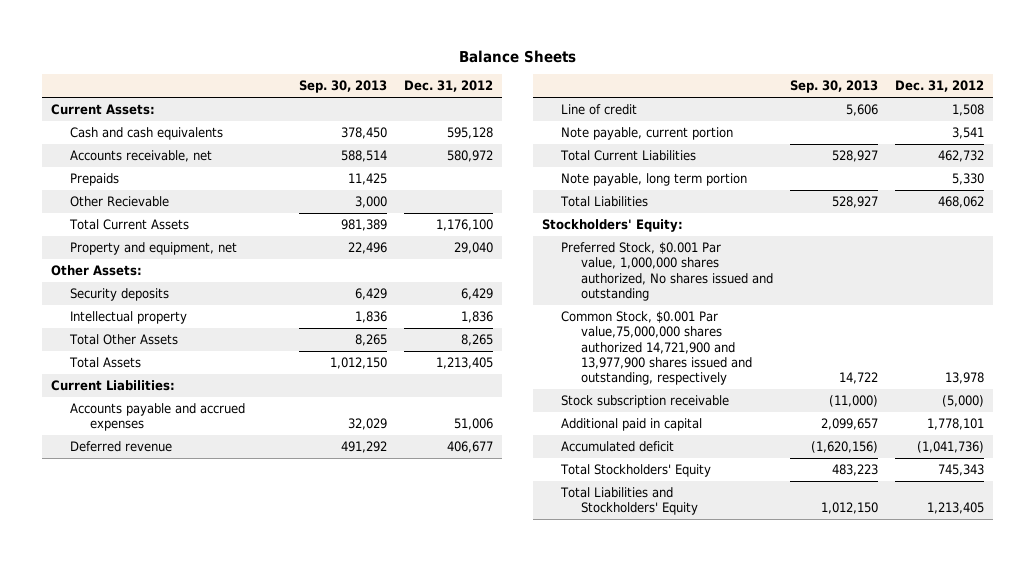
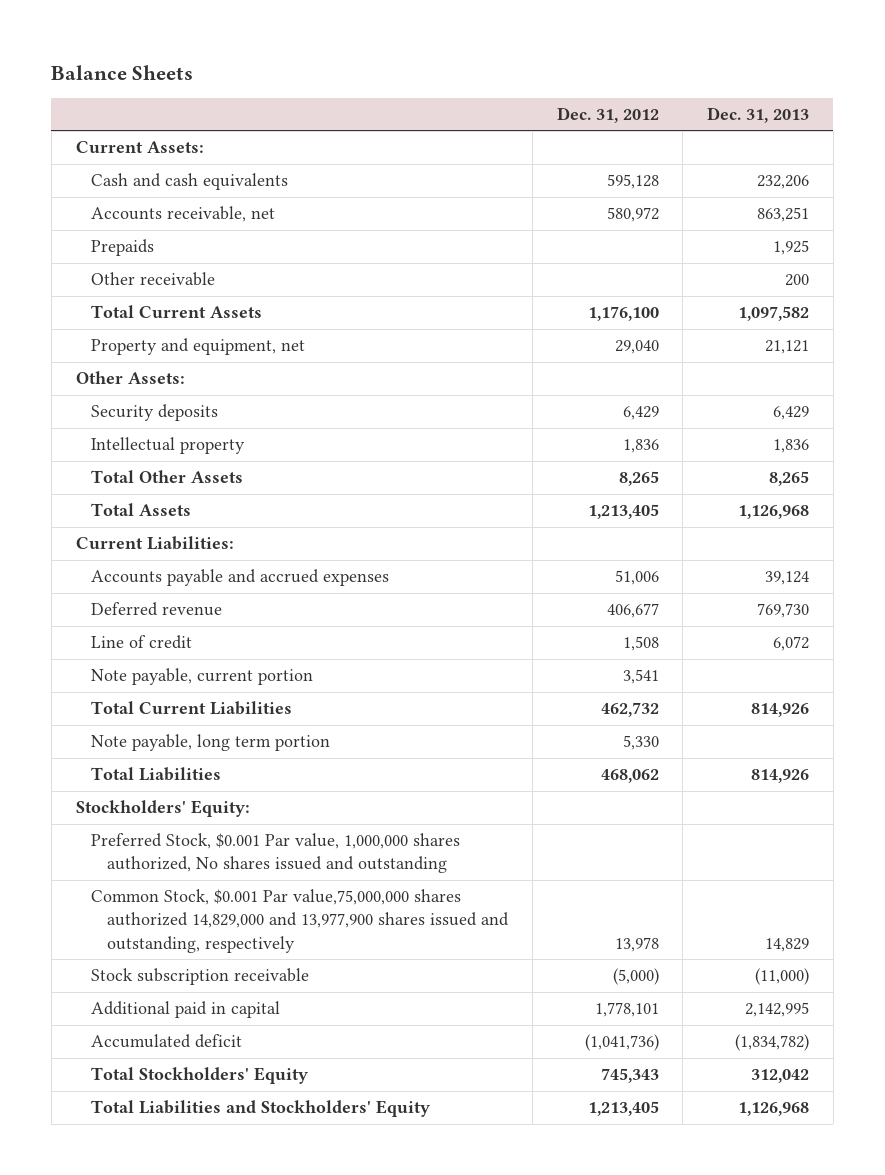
- | Sep. 30, 2013 | Dec. 31, 2012
+ | Dec. 31, 2012 | Dec. 31, 2013
- Other Recievable | 3,000 |
+ Other receivable | | 200
- Common Stock, $0.001 Par value,75,000,000 shares authorized 14,721,900 and 13,977,900 shares issued and outstanding, respectively | 14,722 | 13,978
+ Common Stock, $0.001 Par value,75,000,000 shares authorized 14,829,000 and 13,977,900 shares issued and outstanding, respectively | 13,978 | 14,829

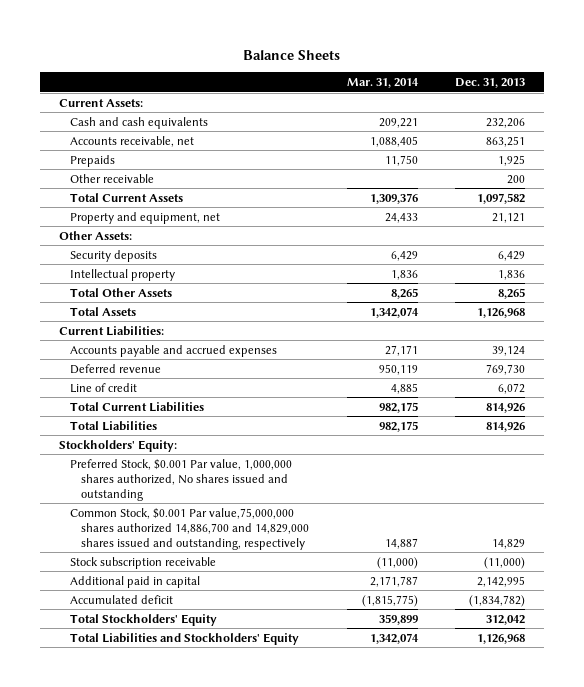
- | Dec. 31, 2012 | Dec. 31, 2013
+ | Mar. 31, 2014 | Dec. 31, 2013
- Note payable, current portion | 3,541 |
- Note payable, long term portion | 5,330 |
- Common Stock, $0.001 Par value,75,000,000 shares authorized 14,829,000 and 13,977,900 shares issued and outstanding, respectively | 13,978 | 14,829
+ Common Stock, $0.001 Par value,75,000,000 shares authorized 14,886,700 and 14,829,000 shares issued and outstanding, respectively | 14,887 | 14,829

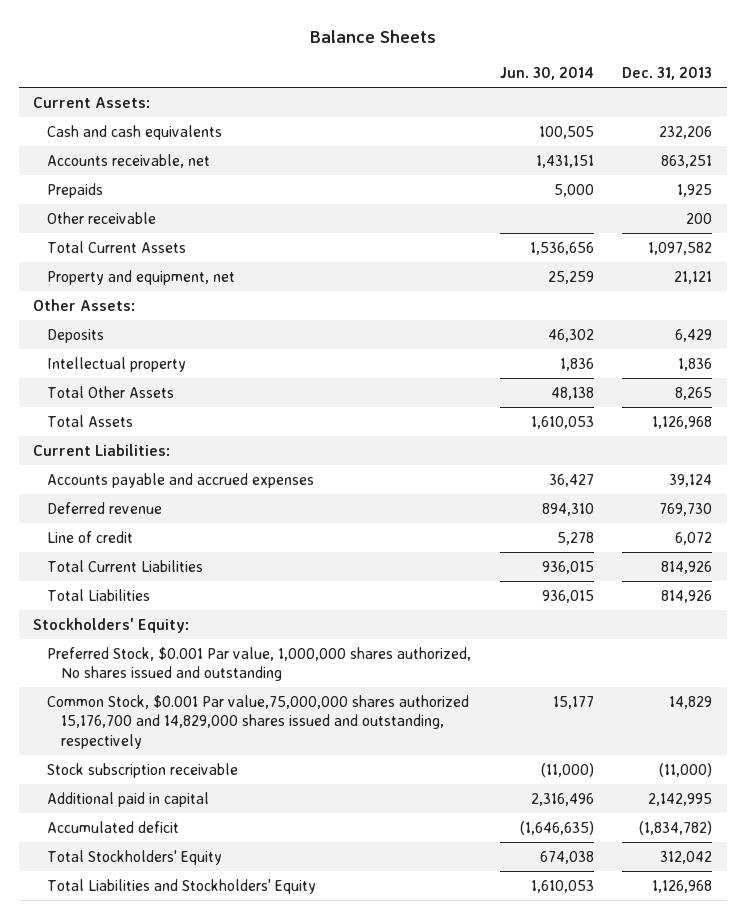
- | Mar. 31, 2014 | Dec. 31, 2013
+ | Jun. 30, 2014 | Dec. 31, 2013
- Security deposits | 6,429 | 6,429
+ Deposits | 46,302 | 6,429
- Common Stock, $0.001 Par value,75,000,000 shares authorized 14,886,700 and 14,829,000 shares issued and outstanding, respectively | 14,887 | 14,829
+ Common Stock, $0.001 Par value,75,000,000 shares authorized 15,176,700 and 14,829,000 shares issued and outstanding, respectively | 15,177 | 14,829

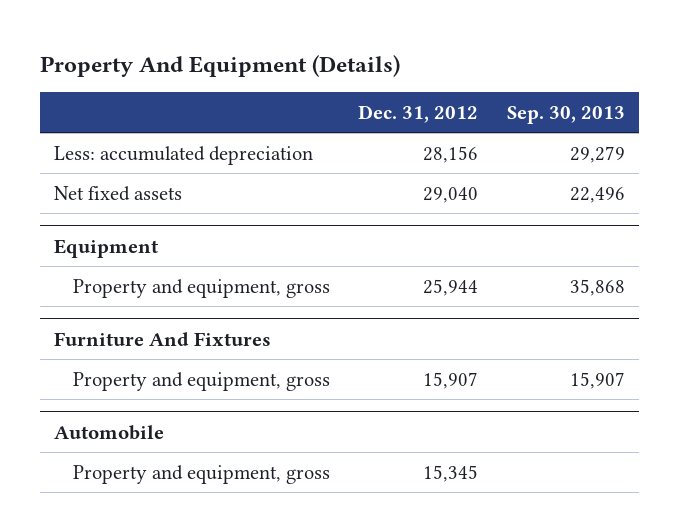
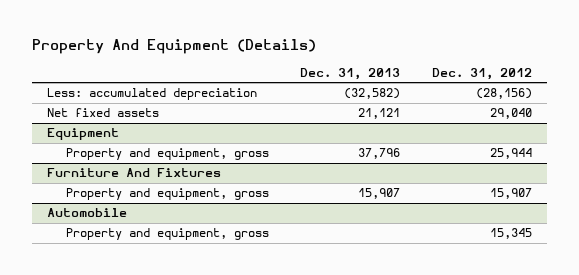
- | Dec. 31, 2012 | Sep. 30, 2013
+ | Dec. 31, 2013 | Dec. 31, 2012
- Less: accumulated depreciation | 28,156 | 29,279
+ Less: accumulated depreciation | (32,582) | (28,156)

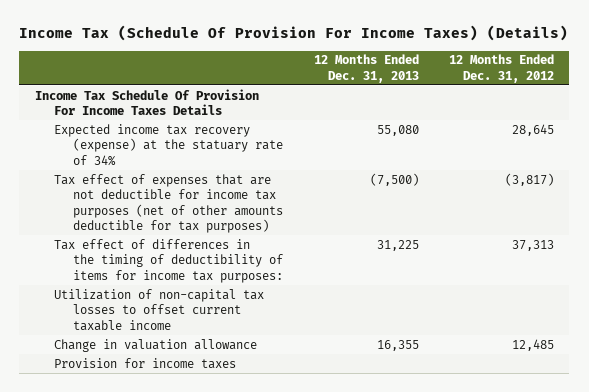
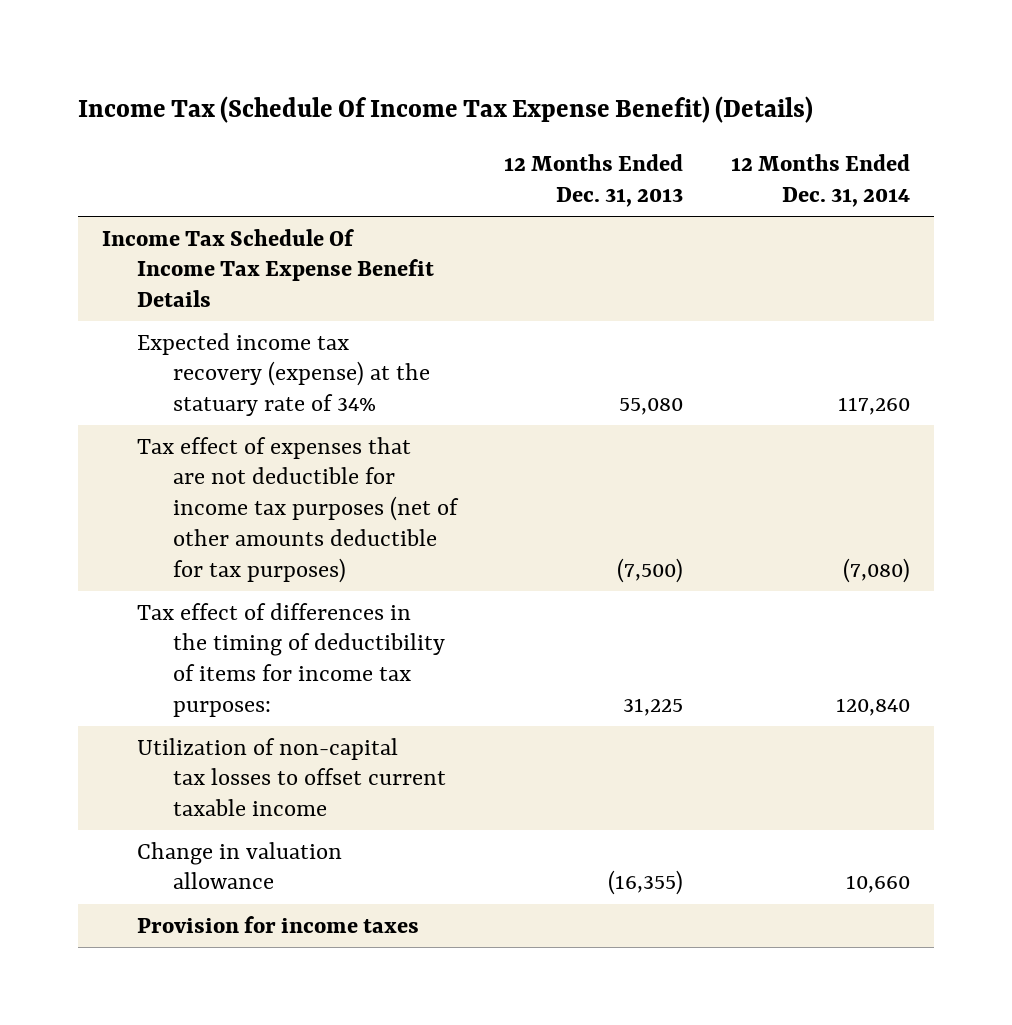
- Income Tax (Schedule Of Provision For Income Taxes) (Details)
+ Income Tax (Schedule Of Income Tax Expense Benefit) (Details)
- | 12 Months Ended Dec. 31, 2013 | 12 Months Ended Dec. 31, 2012
+ | 12 Months Ended Dec. 31, 2013 | 12 Months Ended Dec. 31, 2014
- Income Tax Schedule Of Provision For Income Taxes Details
+ Income Tax Schedule Of Income Tax Expense Benefit Details
- Change in valuation allowance | 16,355 | 12,485
+ Change in valuation allowance | (16,355) | 10,660

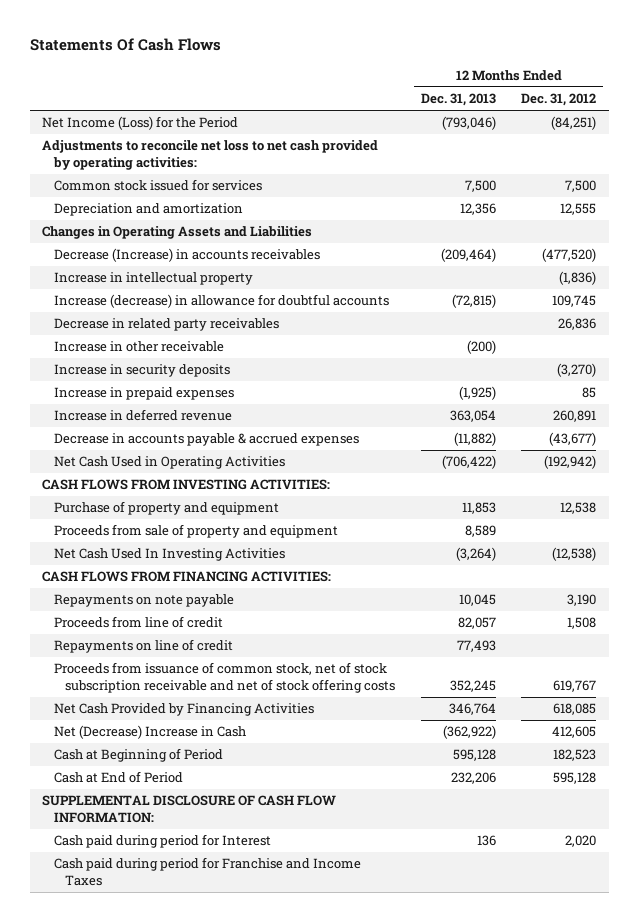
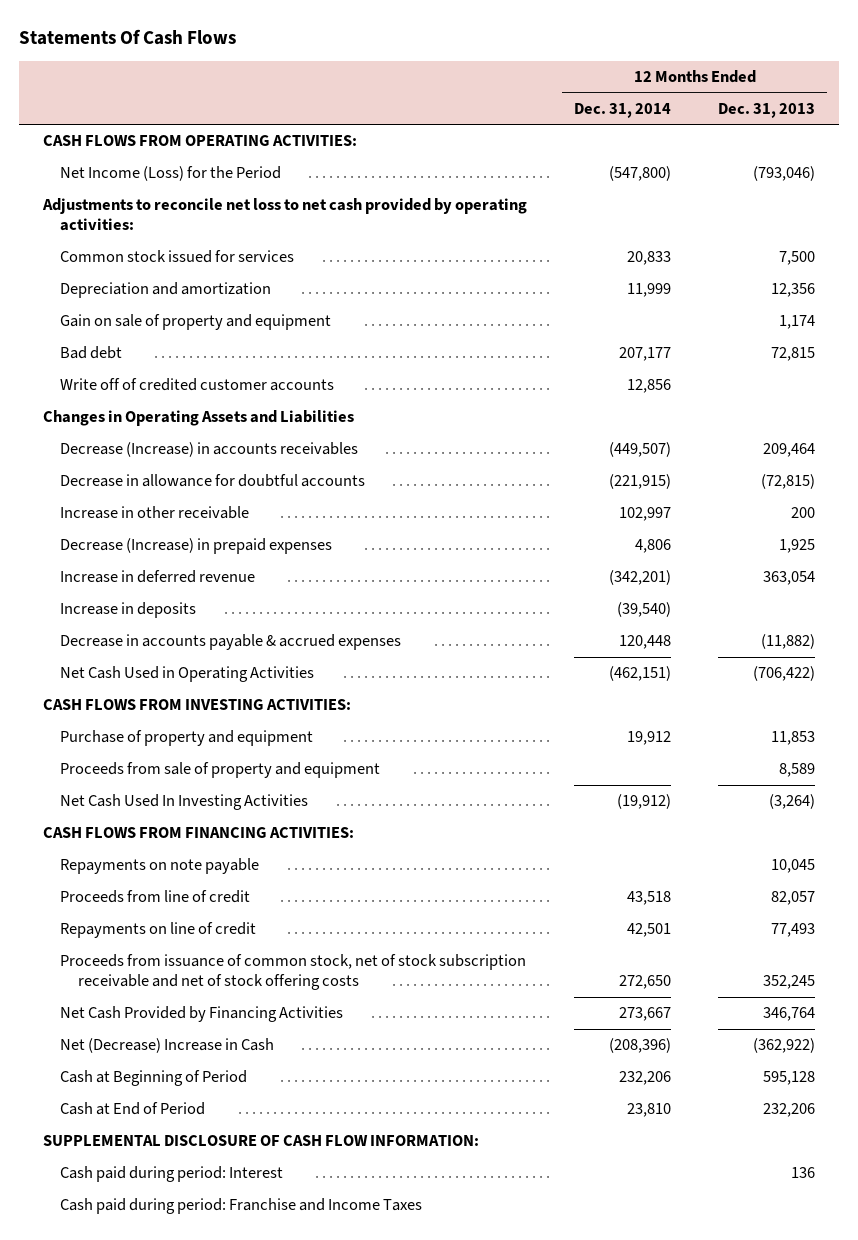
- | 12 Months Ended Dec. 31, 2013 | 12 Months Ended Dec. 31, 2012
+ | 12 Months Ended Dec. 31, 2014 | 12 Months Ended Dec. 31, 2013
+ CASH FLOWS FROM OPERATING ACTIVITIES:
+ Gain on sale of property and equipment | | 1,174
+ Bad debt | 207,177 | 72,815
+ Write off of credited customer accounts | 12,856 |
- Decrease (Increase) in accounts receivables | (209,464) | (477,520)
- Increase in intellectual property | | (1,836)
- Increase (decrease) in allowance for doubtful accounts | (72,815) | 109,745
- Decrease in related party receivables | | 26,836
- Increase in other receivable | (200) |
- Increase in security deposits | | (3,270)
- Increase in prepaid expenses | (1,925) | 85
+ Decrease (Increase) in accounts receivables | (449,507) | 209,464
+ Decrease in allowance for doubtful accounts | (221,915) | (72,815)
+ Increase in other receivable | 102,997 | 200
+ Decrease (Increase) in prepaid expenses | 4,806 | 1,925
+ Increase in deposits | (39,540) |
- Cash paid during period for Interest | 136 | 2,020
- Cash paid during period for Franchise and Income Taxes
+ Cash paid during period: Interest | | 136
+ Cash paid during period: Franchise and Income Taxes

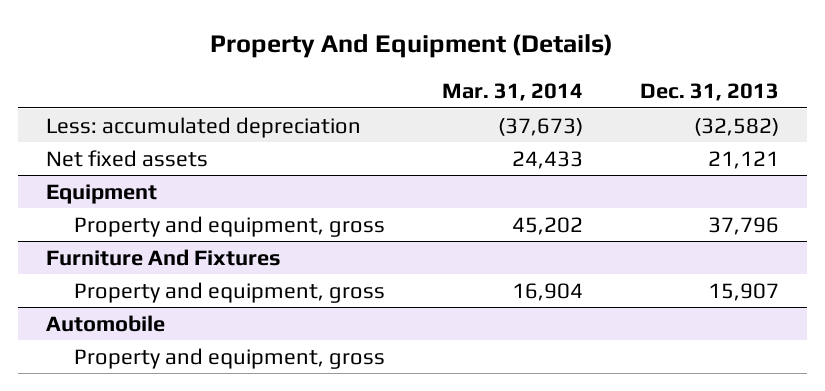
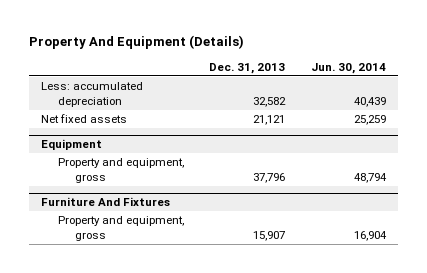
- | Mar. 31, 2014 | Dec. 31, 2013
+ | Dec. 31, 2013 | Jun. 30, 2014
- Less: accumulated depreciation | (37,673) | (32,582)
+ Less: accumulated depreciation | 32,582 | 40,439
- Automobile
- Property and equipment, gross

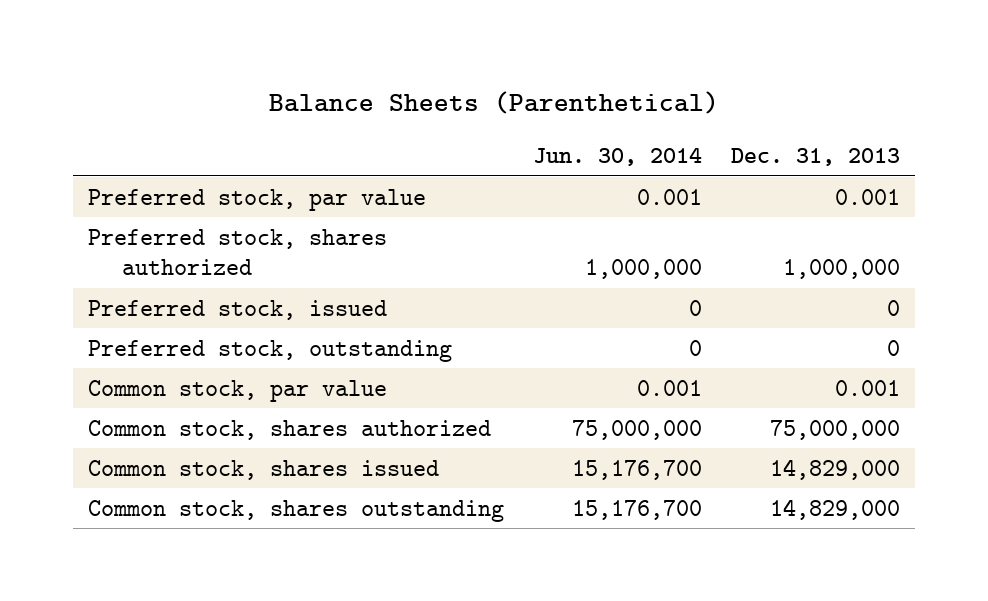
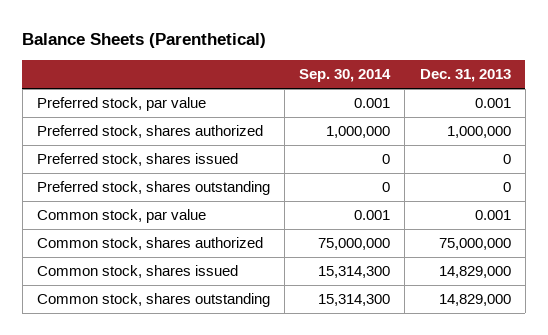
- | Jun. 30, 2014 | Dec. 31, 2013
+ | Sep. 30, 2014 | Dec. 31, 2013
- Preferred stock, issued | 0 | 0
- Preferred stock, outstanding | 0 | 0
+ Preferred stock, shares issued | 0 | 0
+ Preferred stock, shares outstanding | 0 | 0

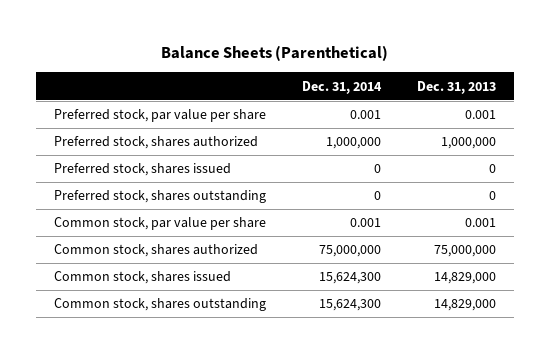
- | Sep. 30, 2014 | Dec. 31, 2013
+ | Dec. 31, 2014 | Dec. 31, 2013
- Preferred stock, par value | 0.001 | 0.001
+ Preferred stock, par value per share | 0.001 | 0.001
- Common stock, par value | 0.001 | 0.001
+ Common stock, par value per share | 0.001 | 0.001

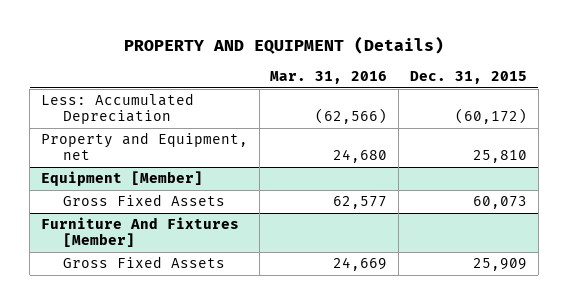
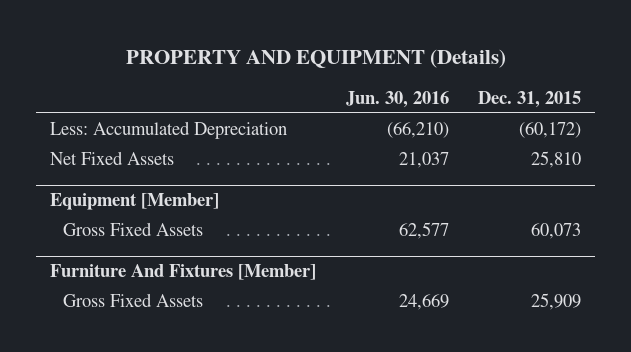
- | Mar. 31, 2016 | Dec. 31, 2015
+ | Jun. 30, 2016 | Dec. 31, 2015
- Property and Equipment, net | 24,680 | 25,810
+ Net Fixed Assets | 21,037 | 25,810

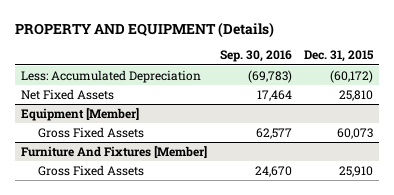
- | Jun. 30, 2016 | Dec. 31, 2015
+ | Sep. 30, 2016 | Dec. 31, 2015
@ Furniture And Fixtures [Member]
- Gross Fixed Assets | 24,669 | 25,909
+ Gross Fixed Assets | 24,670 | 25,910

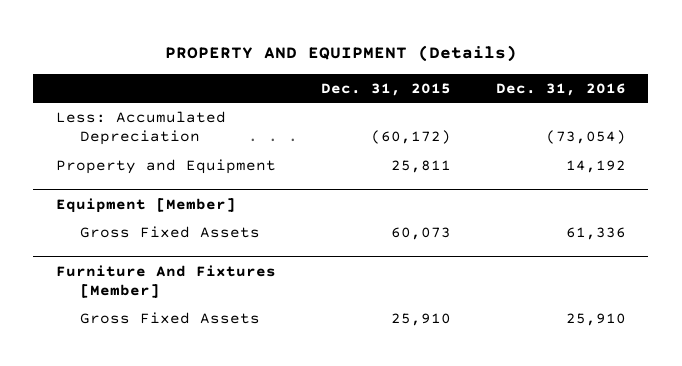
- | Sep. 30, 2016 | Dec. 31, 2015
+ | Dec. 31, 2015 | Dec. 31, 2016
- Net Fixed Assets | 17,464 | 25,810
+ Property and Equipment | 25,811 | 14,192

